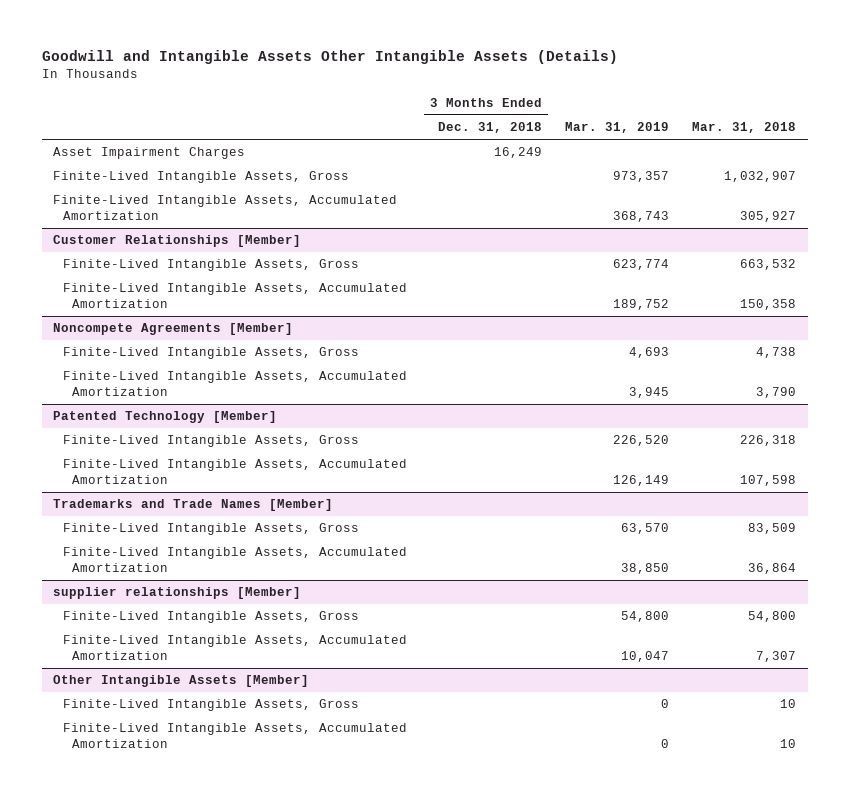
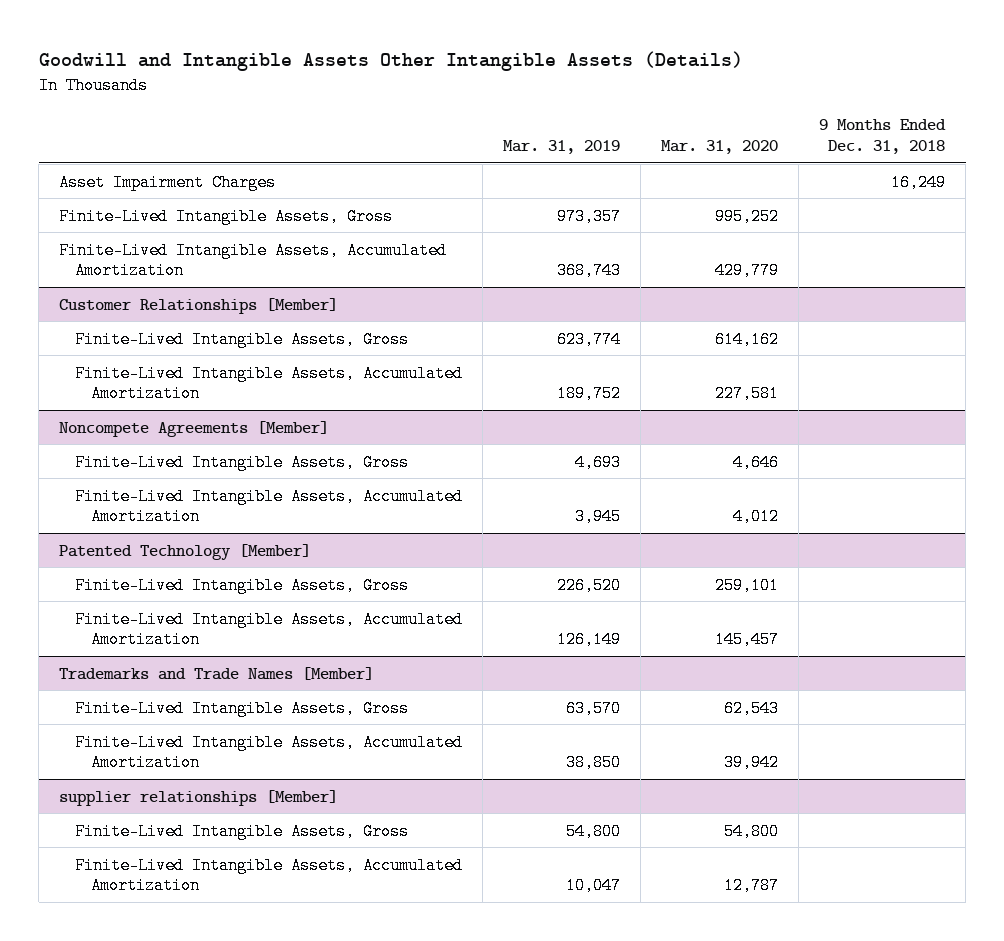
- | 3 Months Ended Dec. 31, 2018 | Mar. 31, 2019 | Mar. 31, 2018
+ | Mar. 31, 2019 | Mar. 31, 2020 | 9 Months Ended Dec. 31, 2018
- Other Intangible Assets [Member]
- Finite-Lived Intangible Assets, Gross | | 0 | 10
- Finite-Lived Intangible Assets, Accumulated Amortization | | 0 | 10

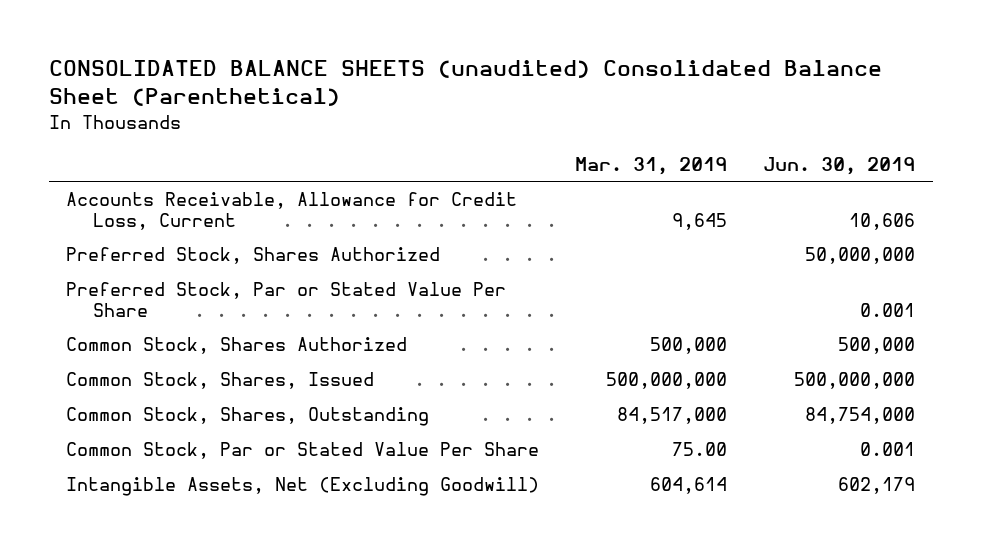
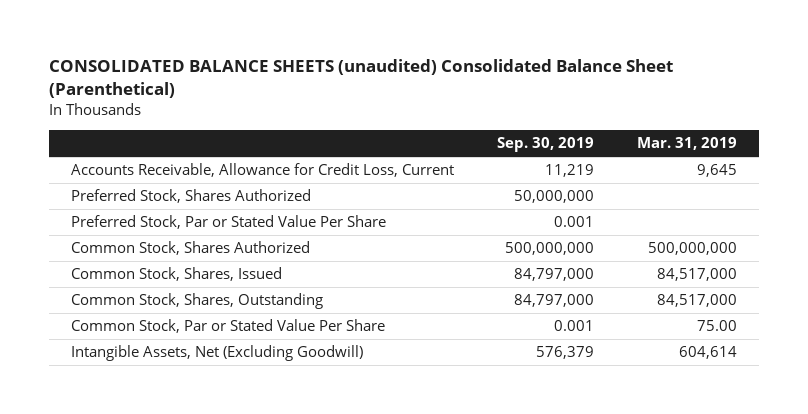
- | Mar. 31, 2019 | Jun. 30, 2019
+ | Sep. 30, 2019 | Mar. 31, 2019
- Common Stock, Shares Authorized | 500,000 | 500,000
- Common Stock, Shares, Issued | 500,000,000 | 500,000,000
+ Common Stock, Shares Authorized | 500,000,000 | 500,000,000
+ Common Stock, Shares, Issued | 84,797,000 | 84,517,000

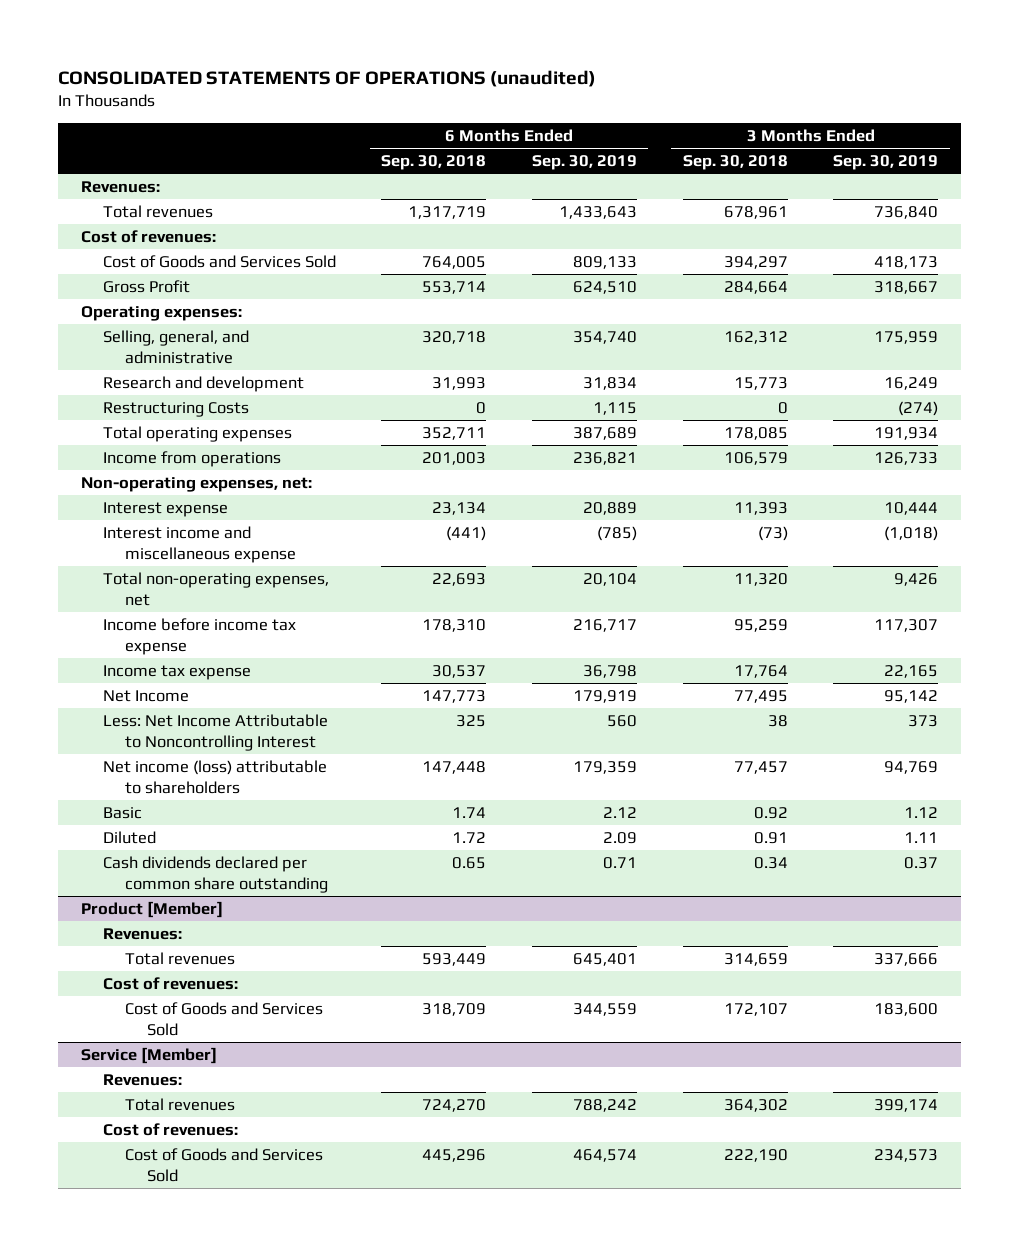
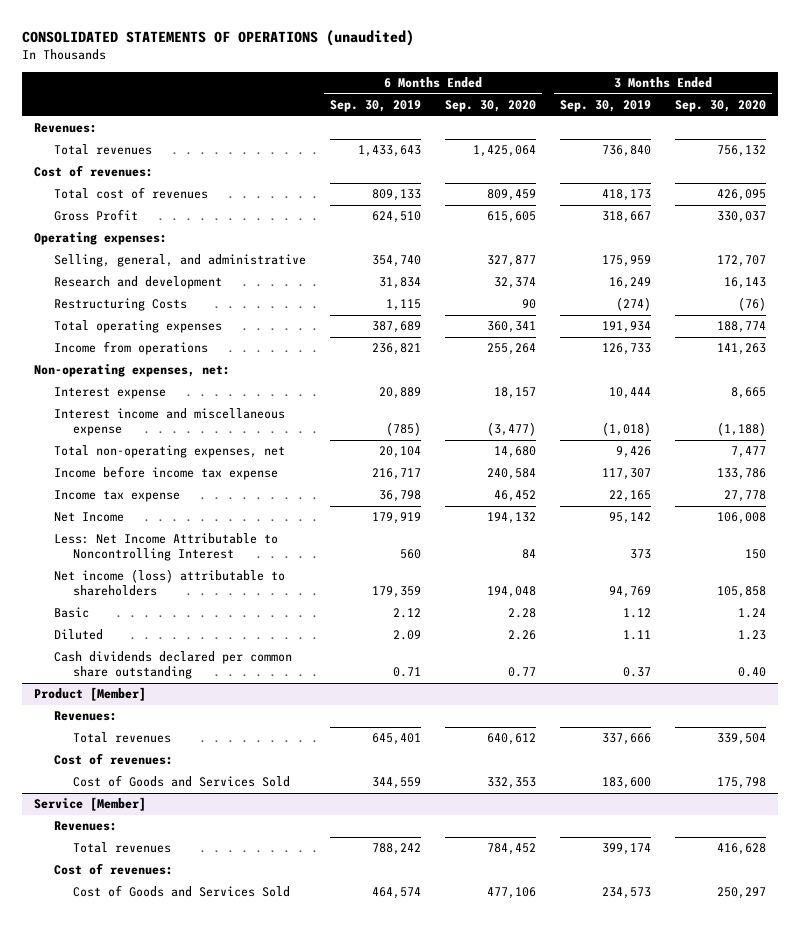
- | 6 Months Ended Sep. 30, 2018 | 6 Months Ended Sep. 30, 2019 | 3 Months Ended Sep. 30, 2018 | 3 Months Ended Sep. 30, 2019
+ | 6 Months Ended Sep. 30, 2019 | 6 Months Ended Sep. 30, 2020 | 3 Months Ended Sep. 30, 2019 | 3 Months Ended Sep. 30, 2020
- Cost of Goods and Services Sold | 764,005 | 809,133 | 394,297 | 418,173
+ Total cost of revenues | 809,133 | 809,459 | 418,173 | 426,095

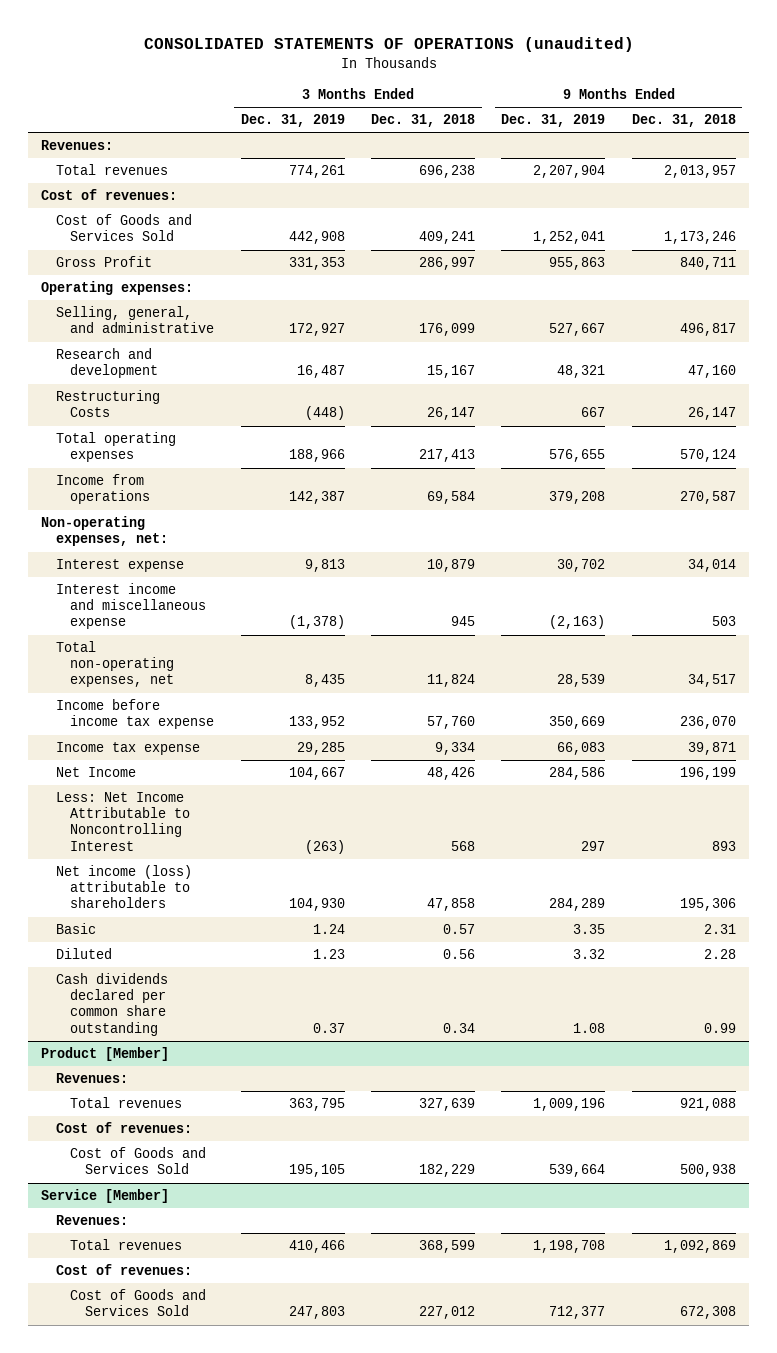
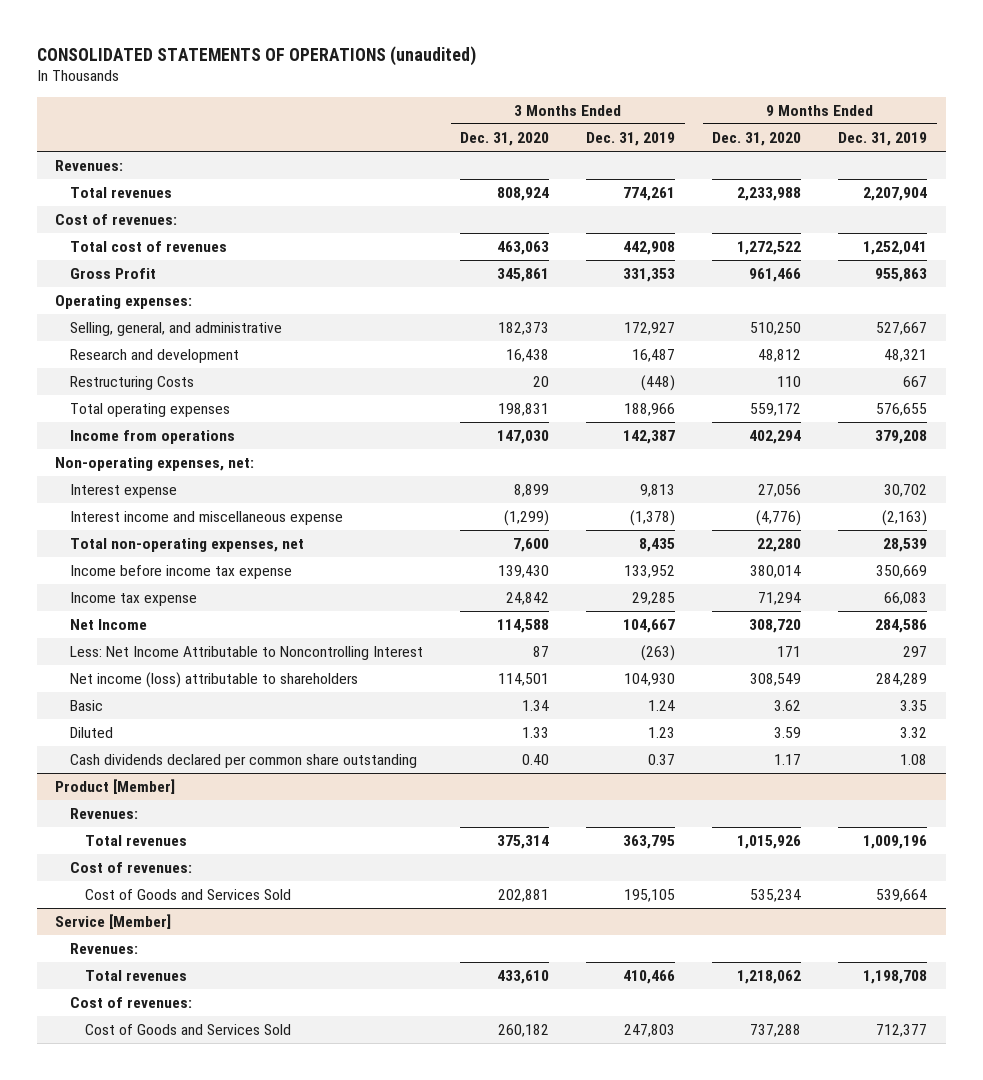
- | 3 Months Ended Dec. 31, 2019 | 3 Months Ended Dec. 31, 2018 | 9 Months Ended Dec. 31, 2019 | 9 Months Ended Dec. 31, 2018
+ | 3 Months Ended Dec. 31, 2020 | 3 Months Ended Dec. 31, 2019 | 9 Months Ended Dec. 31, 2020 | 9 Months Ended Dec. 31, 2019
- Cost of Goods and Services Sold | 442,908 | 409,241 | 1,252,041 | 1,173,246
+ Total cost of revenues | 463,063 | 442,908 | 1,272,522 | 1,252,041

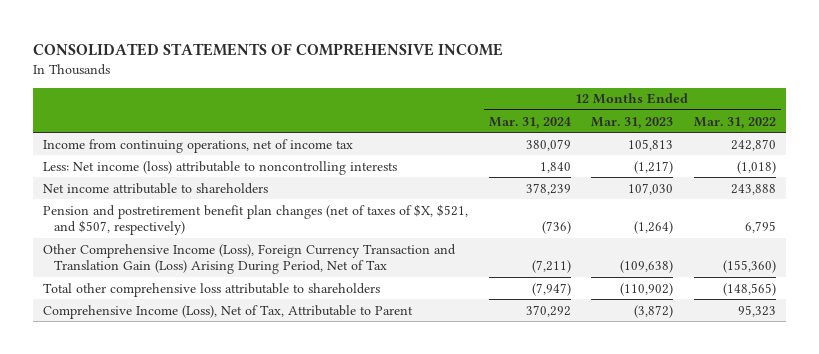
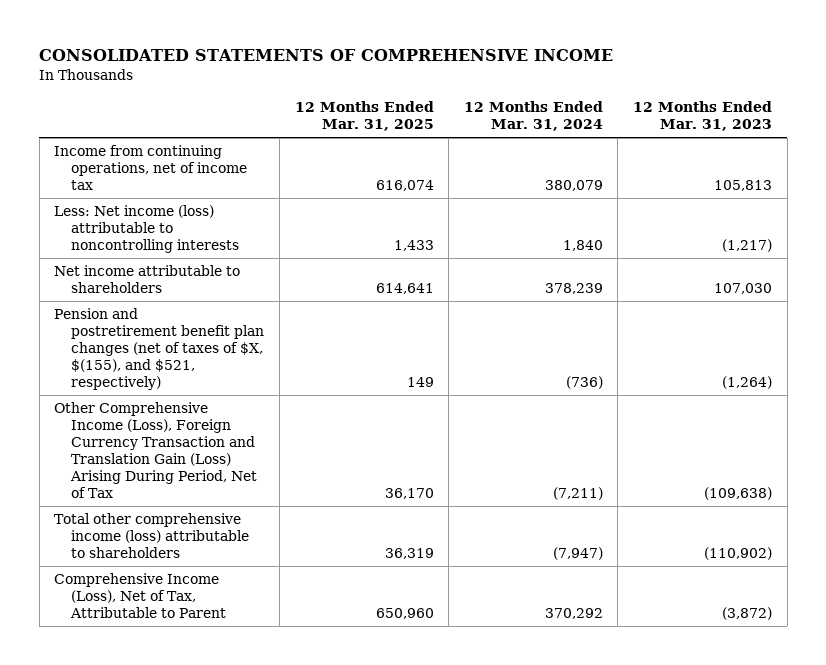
- | 12 Months Ended Mar. 31, 2024 | 12 Months Ended Mar. 31, 2023 | 12 Months Ended Mar. 31, 2022
+ | 12 Months Ended Mar. 31, 2025 | 12 Months Ended Mar. 31, 2024 | 12 Months Ended Mar. 31, 2023
- Pension and postretirement benefit plan changes (net of taxes of $X, $521, and $507, respectively) | (736) | (1,264) | 6,795
+ Pension and postretirement benefit plan changes (net of taxes of $X, $(155), and $521, respectively) | 149 | (736) | (1,264)
- Total other comprehensive loss attributable to shareholders | (7,947) | (110,902) | (148,565)
+ Total other comprehensive income (loss) attributable to shareholders | 36,319 | (7,947) | (110,902)

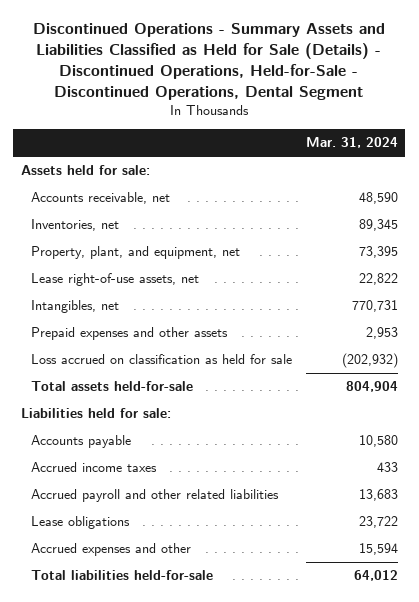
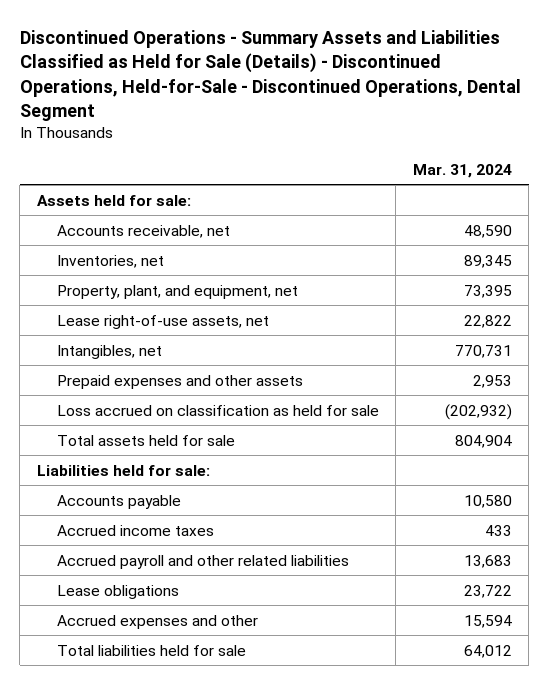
- Total assets held-for-sale | 804,904
+ Total assets held for sale | 804,904
- Total liabilities held-for-sale | 64,012
+ Total liabilities held for sale | 64,012

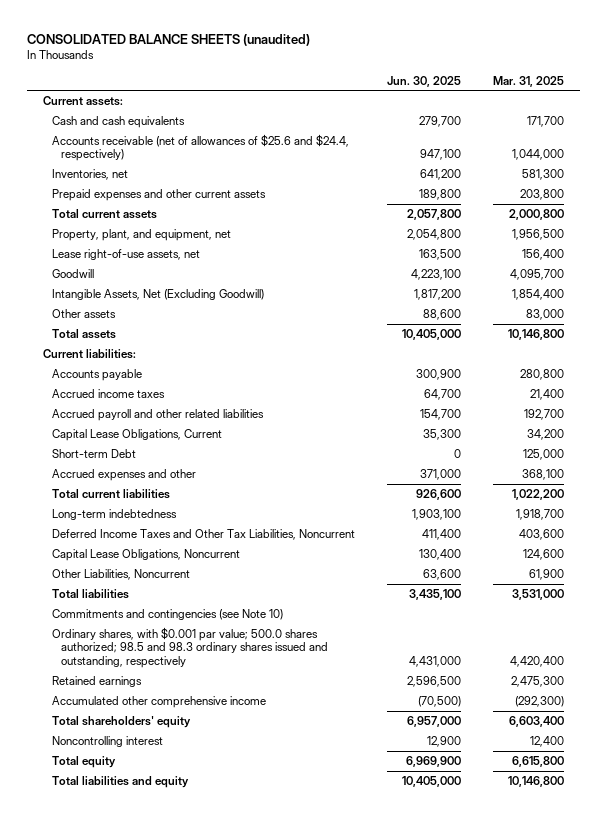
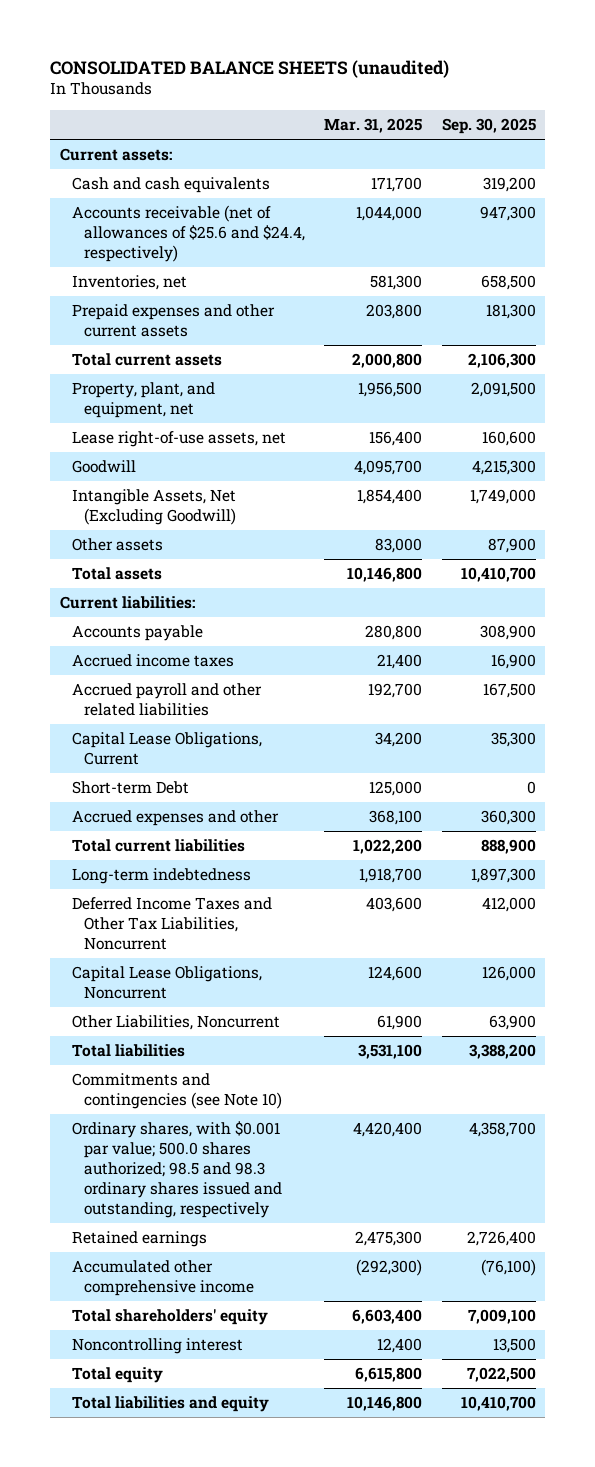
- | Jun. 30, 2025 | Mar. 31, 2025
+ | Mar. 31, 2025 | Sep. 30, 2025
- Total liabilities | 3,435,100 | 3,531,000
+ Total liabilities | 3,531,100 | 3,388,200

